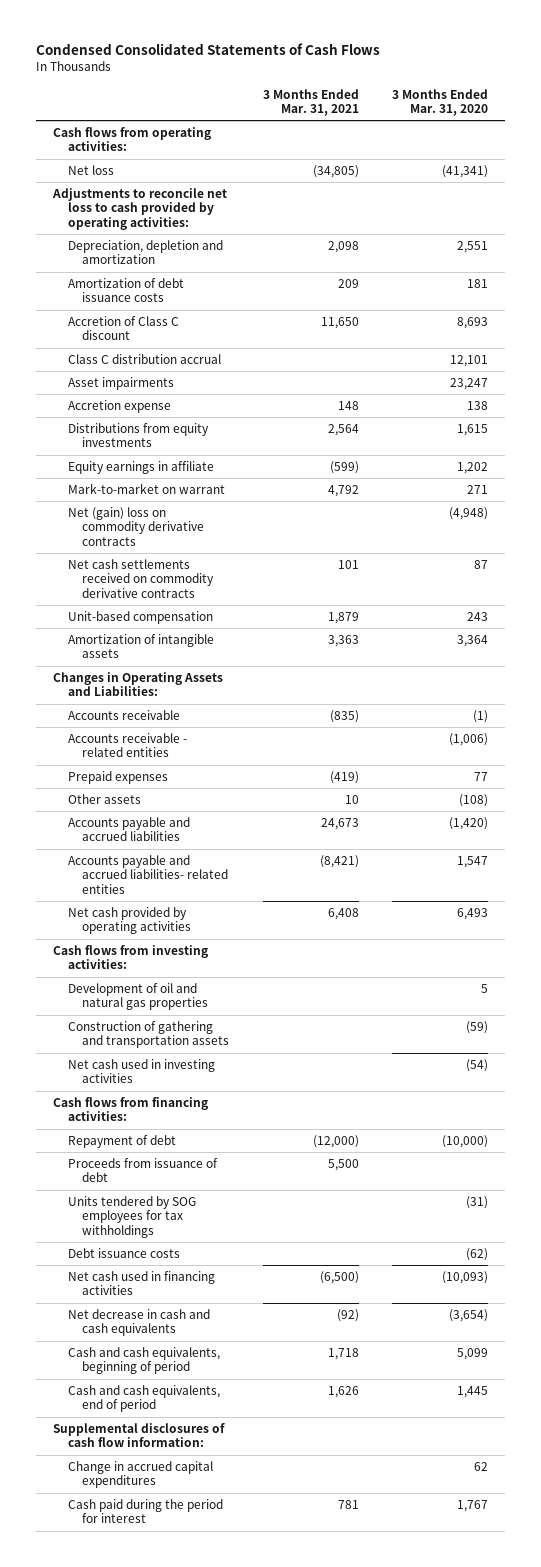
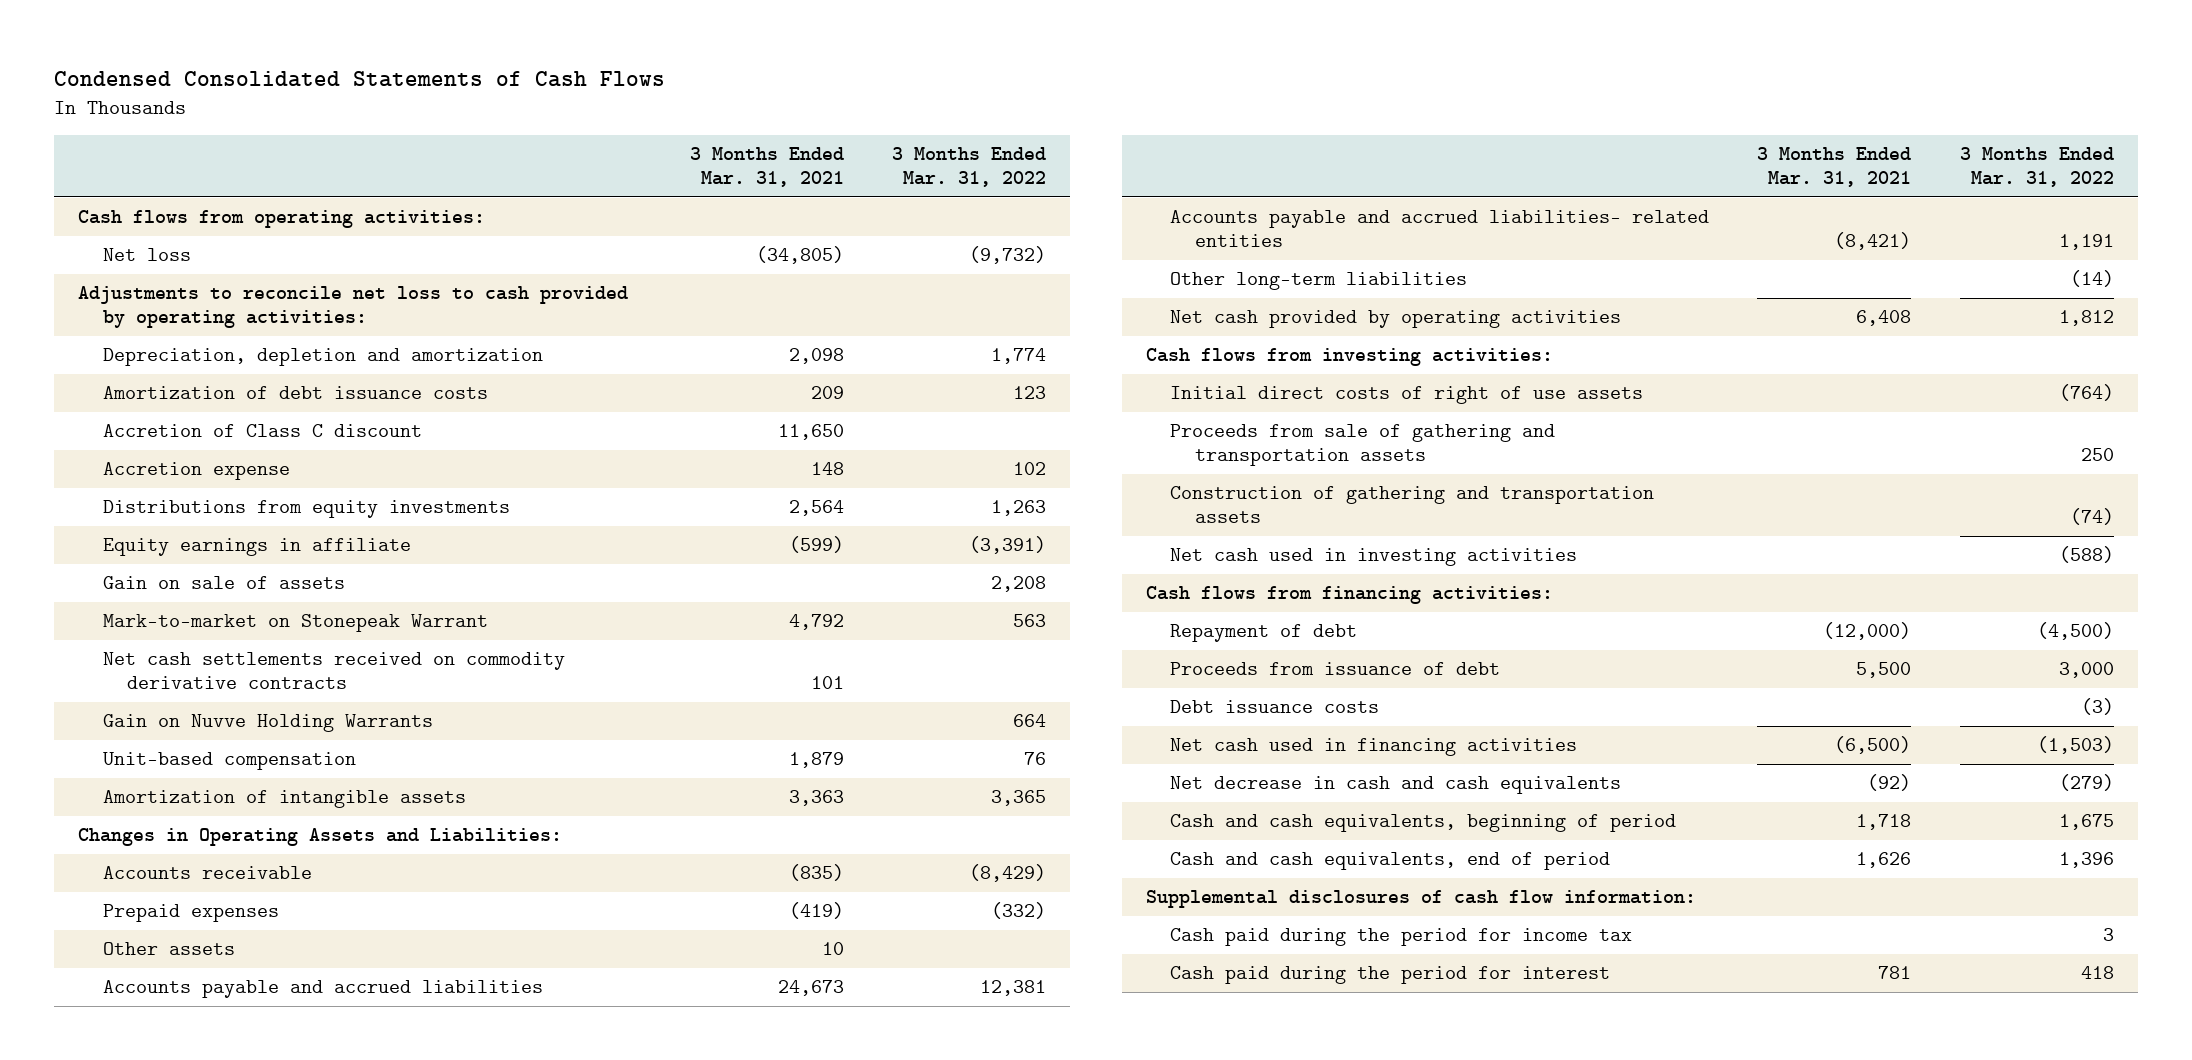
- | 3 Months Ended Mar. 31, 2021 | 3 Months Ended Mar. 31, 2020
+ | 3 Months Ended Mar. 31, 2021 | 3 Months Ended Mar. 31, 2022
- Class C distribution accrual | | 12,101
- Asset impairments | | 23,247
- Mark-to-market on warrant | 4,792 | 271
- Net (gain) loss on commodity derivative contracts | | (4,948)
+ Gain on sale of assets | | 2,208
+ Mark-to-market on Stonepeak Warrant | 4,792 | 563
+ Gain on Nuvve Holding Warrants | | 664
- Accounts receivable - related entities | | (1,006)
+ Other long-term liabilities | | (14)
- Development of oil and natural gas properties | | 5
+ Initial direct costs of right of use assets | | (764)
+ Proceeds from sale of gathering and transportation assets | | 250
- Units tendered by SOG employees for tax withholdings | | (31)
- Change in accrued capital expenditures | | 62
+ Cash paid during the period for income tax | | 3

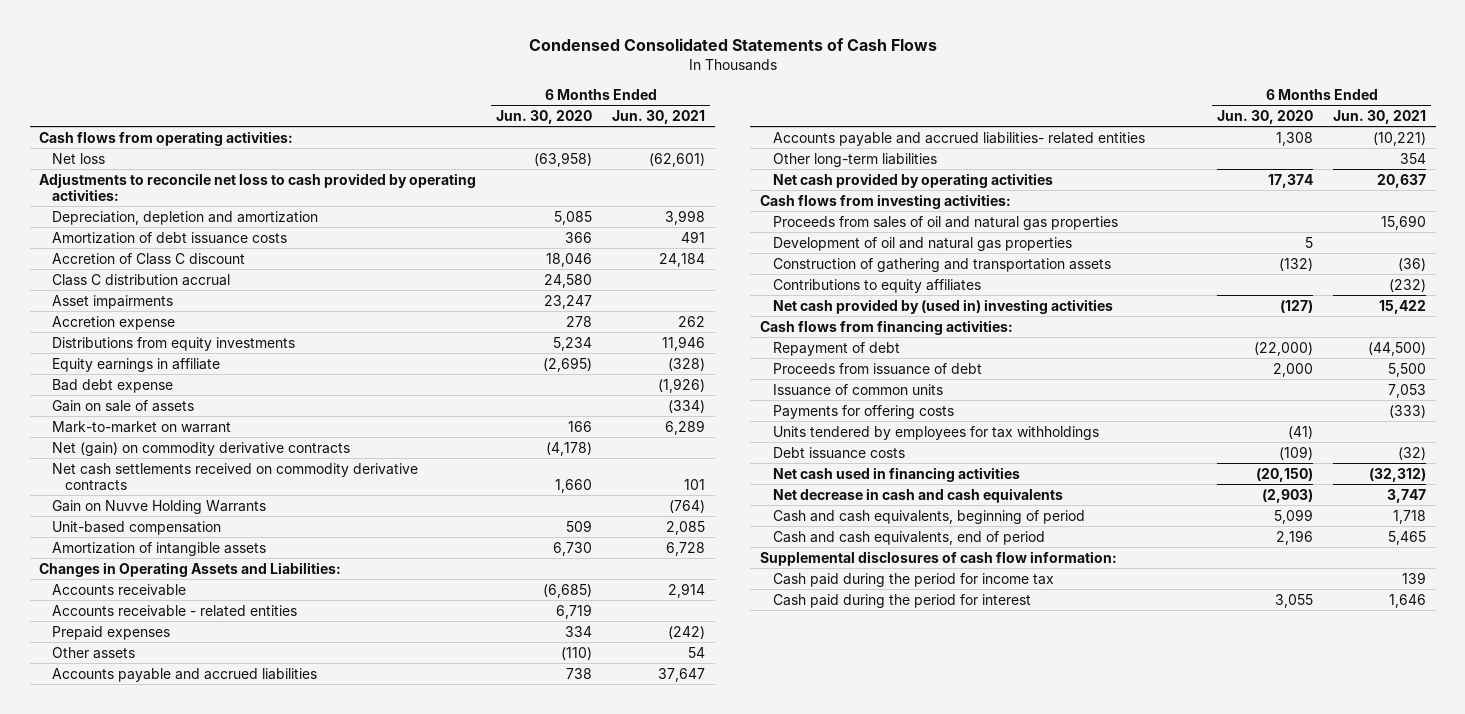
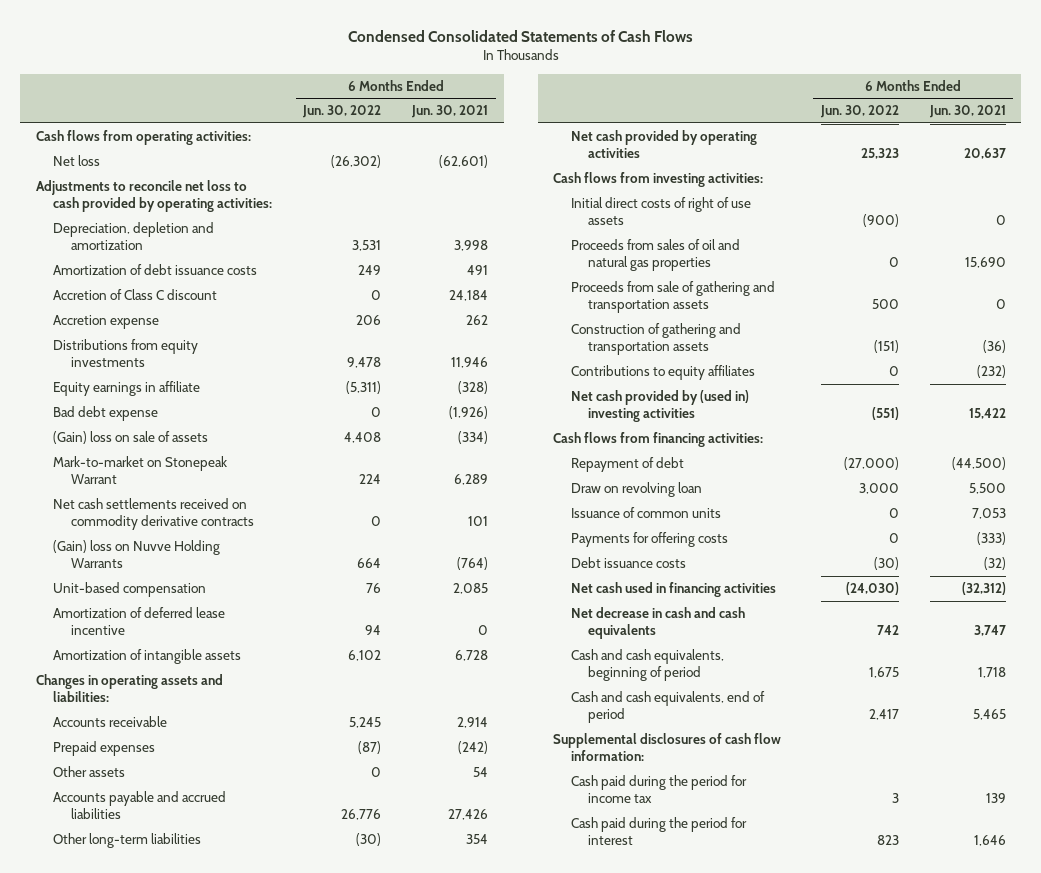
- | 6 Months Ended Jun. 30, 2020 | 6 Months Ended Jun. 30, 2021
+ | 6 Months Ended Jun. 30, 2022 | 6 Months Ended Jun. 30, 2021
- Class C distribution accrual | 24,580 |
- Asset impairments | 23,247 |
- Gain on sale of assets | | (334)
- Mark-to-market on warrant | 166 | 6,289
- Net (gain) on commodity derivative contracts | (4,178) |
+ (Gain) loss on sale of assets | 4,408 | (334)
+ Mark-to-market on Stonepeak Warrant | 224 | 6,289
- Gain on Nuvve Holding Warrants | | (764)
+ (Gain) loss on Nuvve Holding Warrants | 664 | (764)
+ Amortization of deferred lease incentive | 94 | 0
- Changes in Operating Assets and Liabilities:
+ Changes in operating assets and liabilities:
- Accounts receivable - related entities | 6,719 |
- Accounts payable and accrued liabilities | 738 | 37,647
- Accounts payable and accrued liabilities- related entities | 1,308 | (10,221)
+ Accounts payable and accrued liabilities | 26,776 | 27,426
+ Initial direct costs of right of use assets | (900) | 0
- Development of oil and natural gas properties | 5 |
+ Proceeds from sale of gathering and transportation assets | 500 | 0
- Proceeds from issuance of debt | 2,000 | 5,500
+ Draw on revolving loan | 3,000 | 5,500
- Units tendered by employees for tax withholdings | (41) |

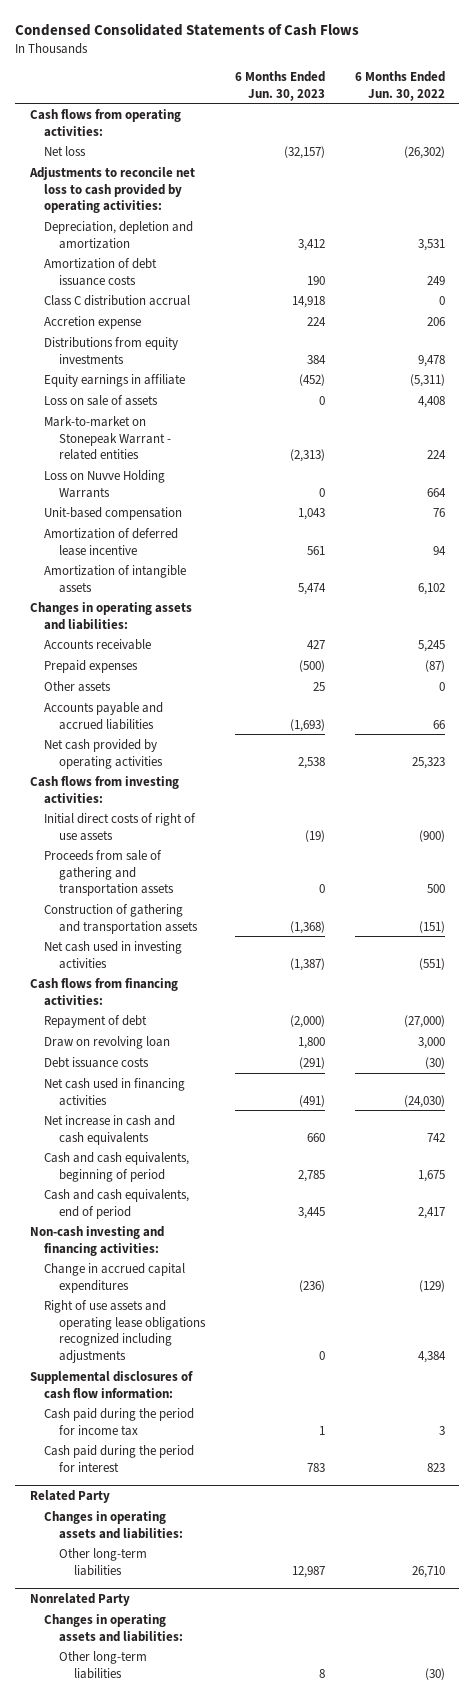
- | 6 Months Ended Jun. 30, 2022 | 6 Months Ended Jun. 30, 2021
+ | 6 Months Ended Jun. 30, 2023 | 6 Months Ended Jun. 30, 2022
- Accretion of Class C discount | 0 | 24,184
+ Class C distribution accrual | 14,918 | 0
- Bad debt expense | 0 | (1,926)
- (Gain) loss on sale of assets | 4,408 | (334)
- Mark-to-market on Stonepeak Warrant | 224 | 6,289
- Net cash settlements received on commodity derivative contracts | 0 | 101
- (Gain) loss on Nuvve Holding Warrants | 664 | (764)
+ Loss on sale of assets | 0 | 4,408
+ Mark-to-market on Stonepeak Warrant - related entities | (2,313) | 224
+ Loss on Nuvve Holding Warrants | 0 | 664
- Accounts payable and accrued liabilities | 26,776 | 27,426
- Other long-term liabilities | (30) | 354
+ Accounts payable and accrued liabilities | (1,693) | 66
- Proceeds from sales of oil and natural gas properties | 0 | 15,690
- Contributions to equity affiliates | 0 | (232)
- Net cash provided by (used in) investing activities | (551) | 15,422
+ Net cash used in investing activities | (1,387) | (551)
- Issuance of common units | 0 | 7,053
- Payments for offering costs | 0 | (333)
- Net decrease in cash and cash equivalents | 742 | 3,747
+ Net increase in cash and cash equivalents | 660 | 742
+ Non-cash investing and financing activities:
+ Change in accrued capital expenditures | (236) | (129)
+ Right of use assets and operating lease obligations recognized including adjustments | 0 | 4,384
+ Related Party
+ Changes in operating assets and liabilities:
+ Other long-term liabilities | 12,987 | 26,710
+ Nonrelated Party
+ Changes in operating assets and liabilities:
+ Other long-term liabilities | 8 | (30)

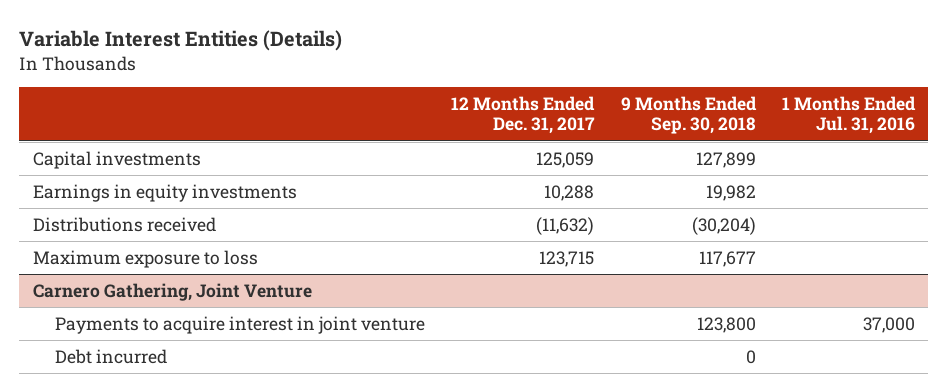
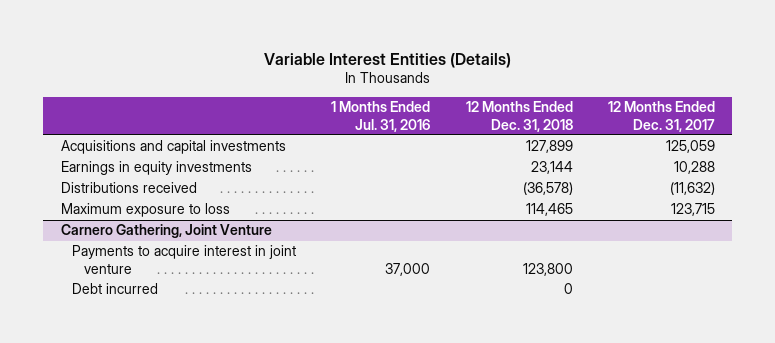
- | 12 Months Ended Dec. 31, 2017 | 9 Months Ended Sep. 30, 2018 | 1 Months Ended Jul. 31, 2016
+ | 1 Months Ended Jul. 31, 2016 | 12 Months Ended Dec. 31, 2018 | 12 Months Ended Dec. 31, 2017
- Capital investments | 125,059 | 127,899 |
+ Acquisitions and capital investments | | 127,899 | 125,059

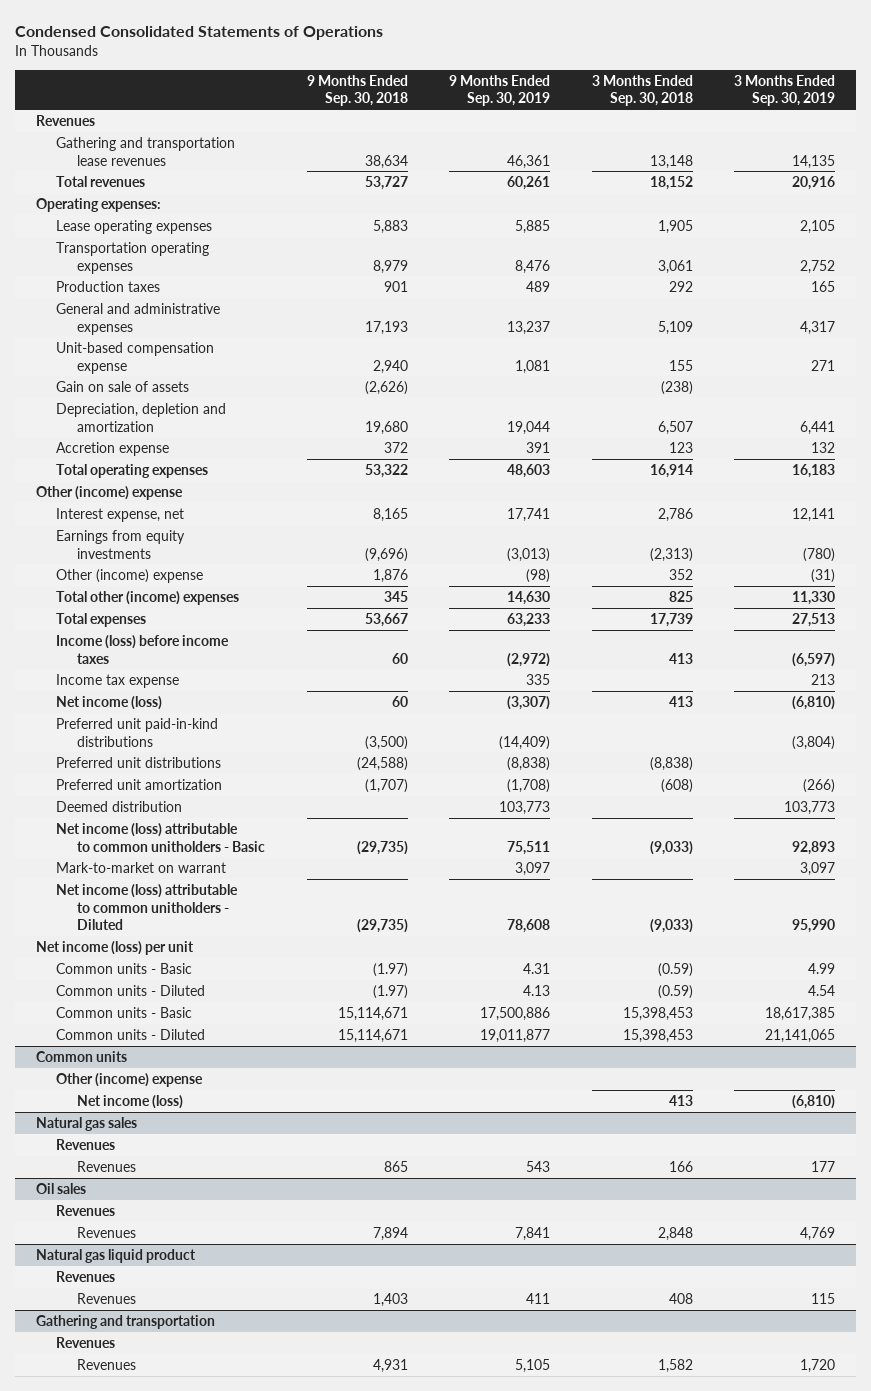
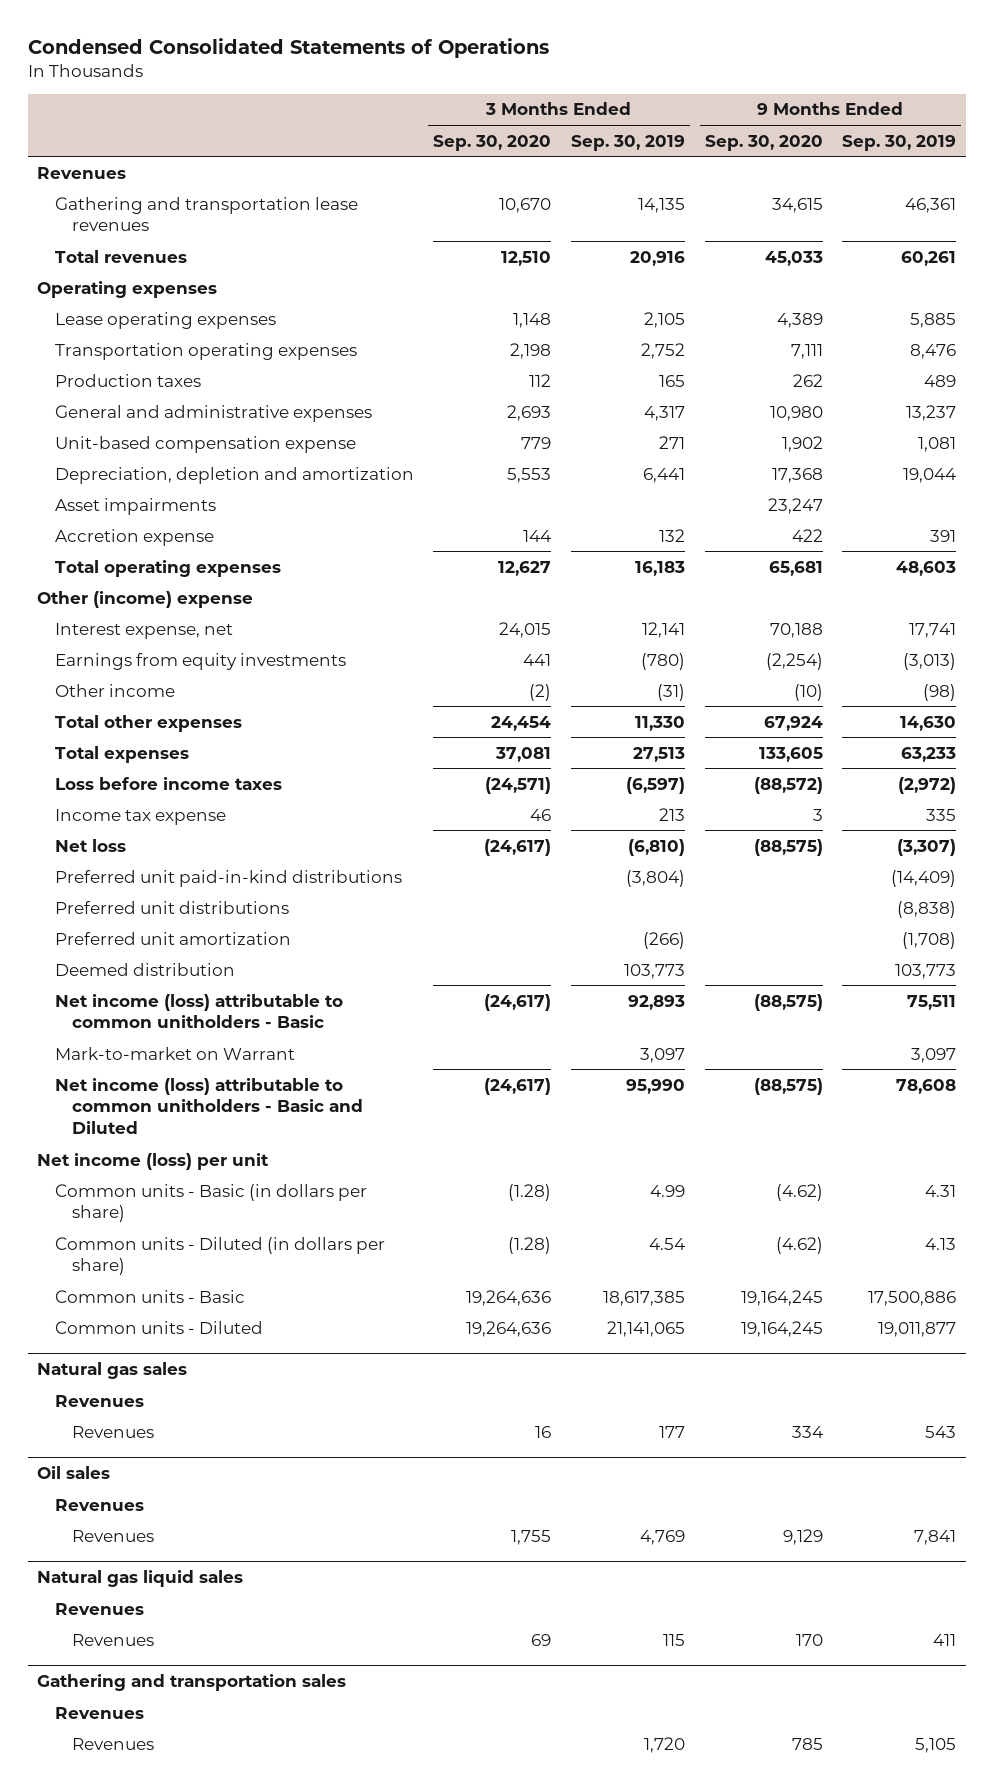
- | 9 Months Ended Sep. 30, 2018 | 9 Months Ended Sep. 30, 2019 | 3 Months Ended Sep. 30, 2018 | 3 Months Ended Sep. 30, 2019
+ | 3 Months Ended Sep. 30, 2020 | 3 Months Ended Sep. 30, 2019 | 9 Months Ended Sep. 30, 2020 | 9 Months Ended Sep. 30, 2019
- Operating expenses:
+ Operating expenses
- Gain on sale of assets | (2,626) | | (238) |
+ Asset impairments | | | 23,247 |
- Other (income) expense | 1,876 | (98) | 352 | (31)
- Total other (income) expenses | 345 | 14,630 | 825 | 11,330
+ Other income | (2) | (31) | (10) | (98)
+ Total other expenses | 24,454 | 11,330 | 67,924 | 14,630
- Income (loss) before income taxes | 60 | (2,972) | 413 | (6,597)
+ Loss before income taxes | (24,571) | (6,597) | (88,572) | (2,972)
- Net income (loss) | 60 | (3,307) | 413 | (6,810)
+ Net loss | (24,617) | (6,810) | (88,575) | (3,307)
- Mark-to-market on warrant | | 3,097 | | 3,097
- Net income (loss) attributable to common unitholders - Diluted | (29,735) | 78,608 | (9,033) | 95,990
+ Mark-to-market on Warrant | | 3,097 | | 3,097
+ Net income (loss) attributable to common unitholders - Basic and Diluted | (24,617) | 95,990 | (88,575) | 78,608
- Common units - Basic | (1.97) | 4.31 | (0.59) | 4.99
- Common units - Diluted | (1.97) | 4.13 | (0.59) | 4.54
+ Common units - Basic (in dollars per share) | (1.28) | 4.99 | (4.62) | 4.31
+ Common units - Diluted (in dollars per share) | (1.28) | 4.54 | (4.62) | 4.13
- Common units
- Other (income) expense
- Net income (loss) | | | 413 | (6,810)
- Natural gas liquid product
+ Natural gas liquid sales
- Gathering and transportation
+ Gathering and transportation sales

